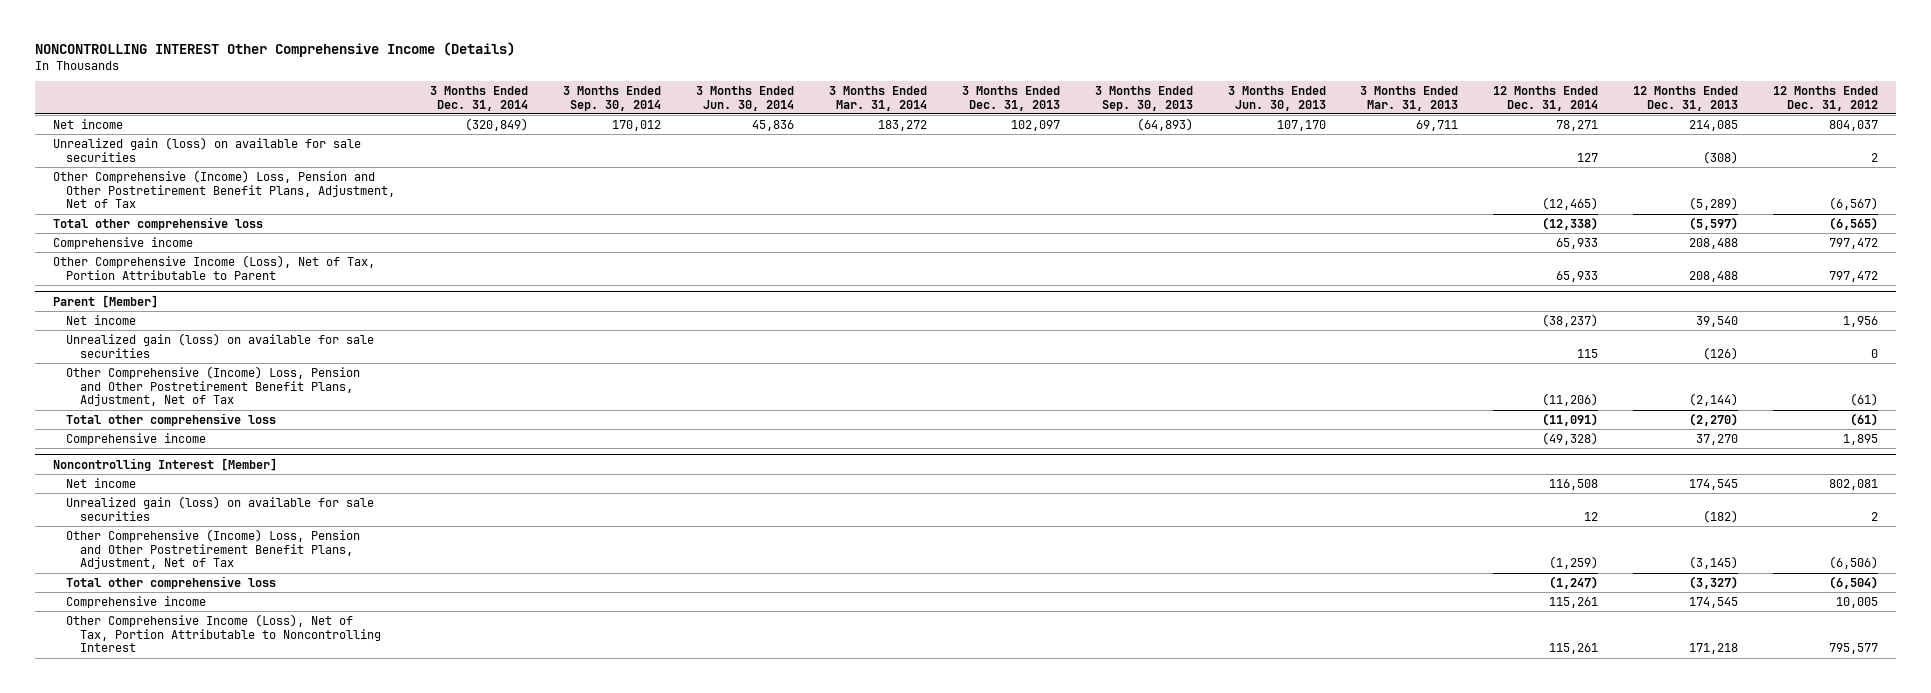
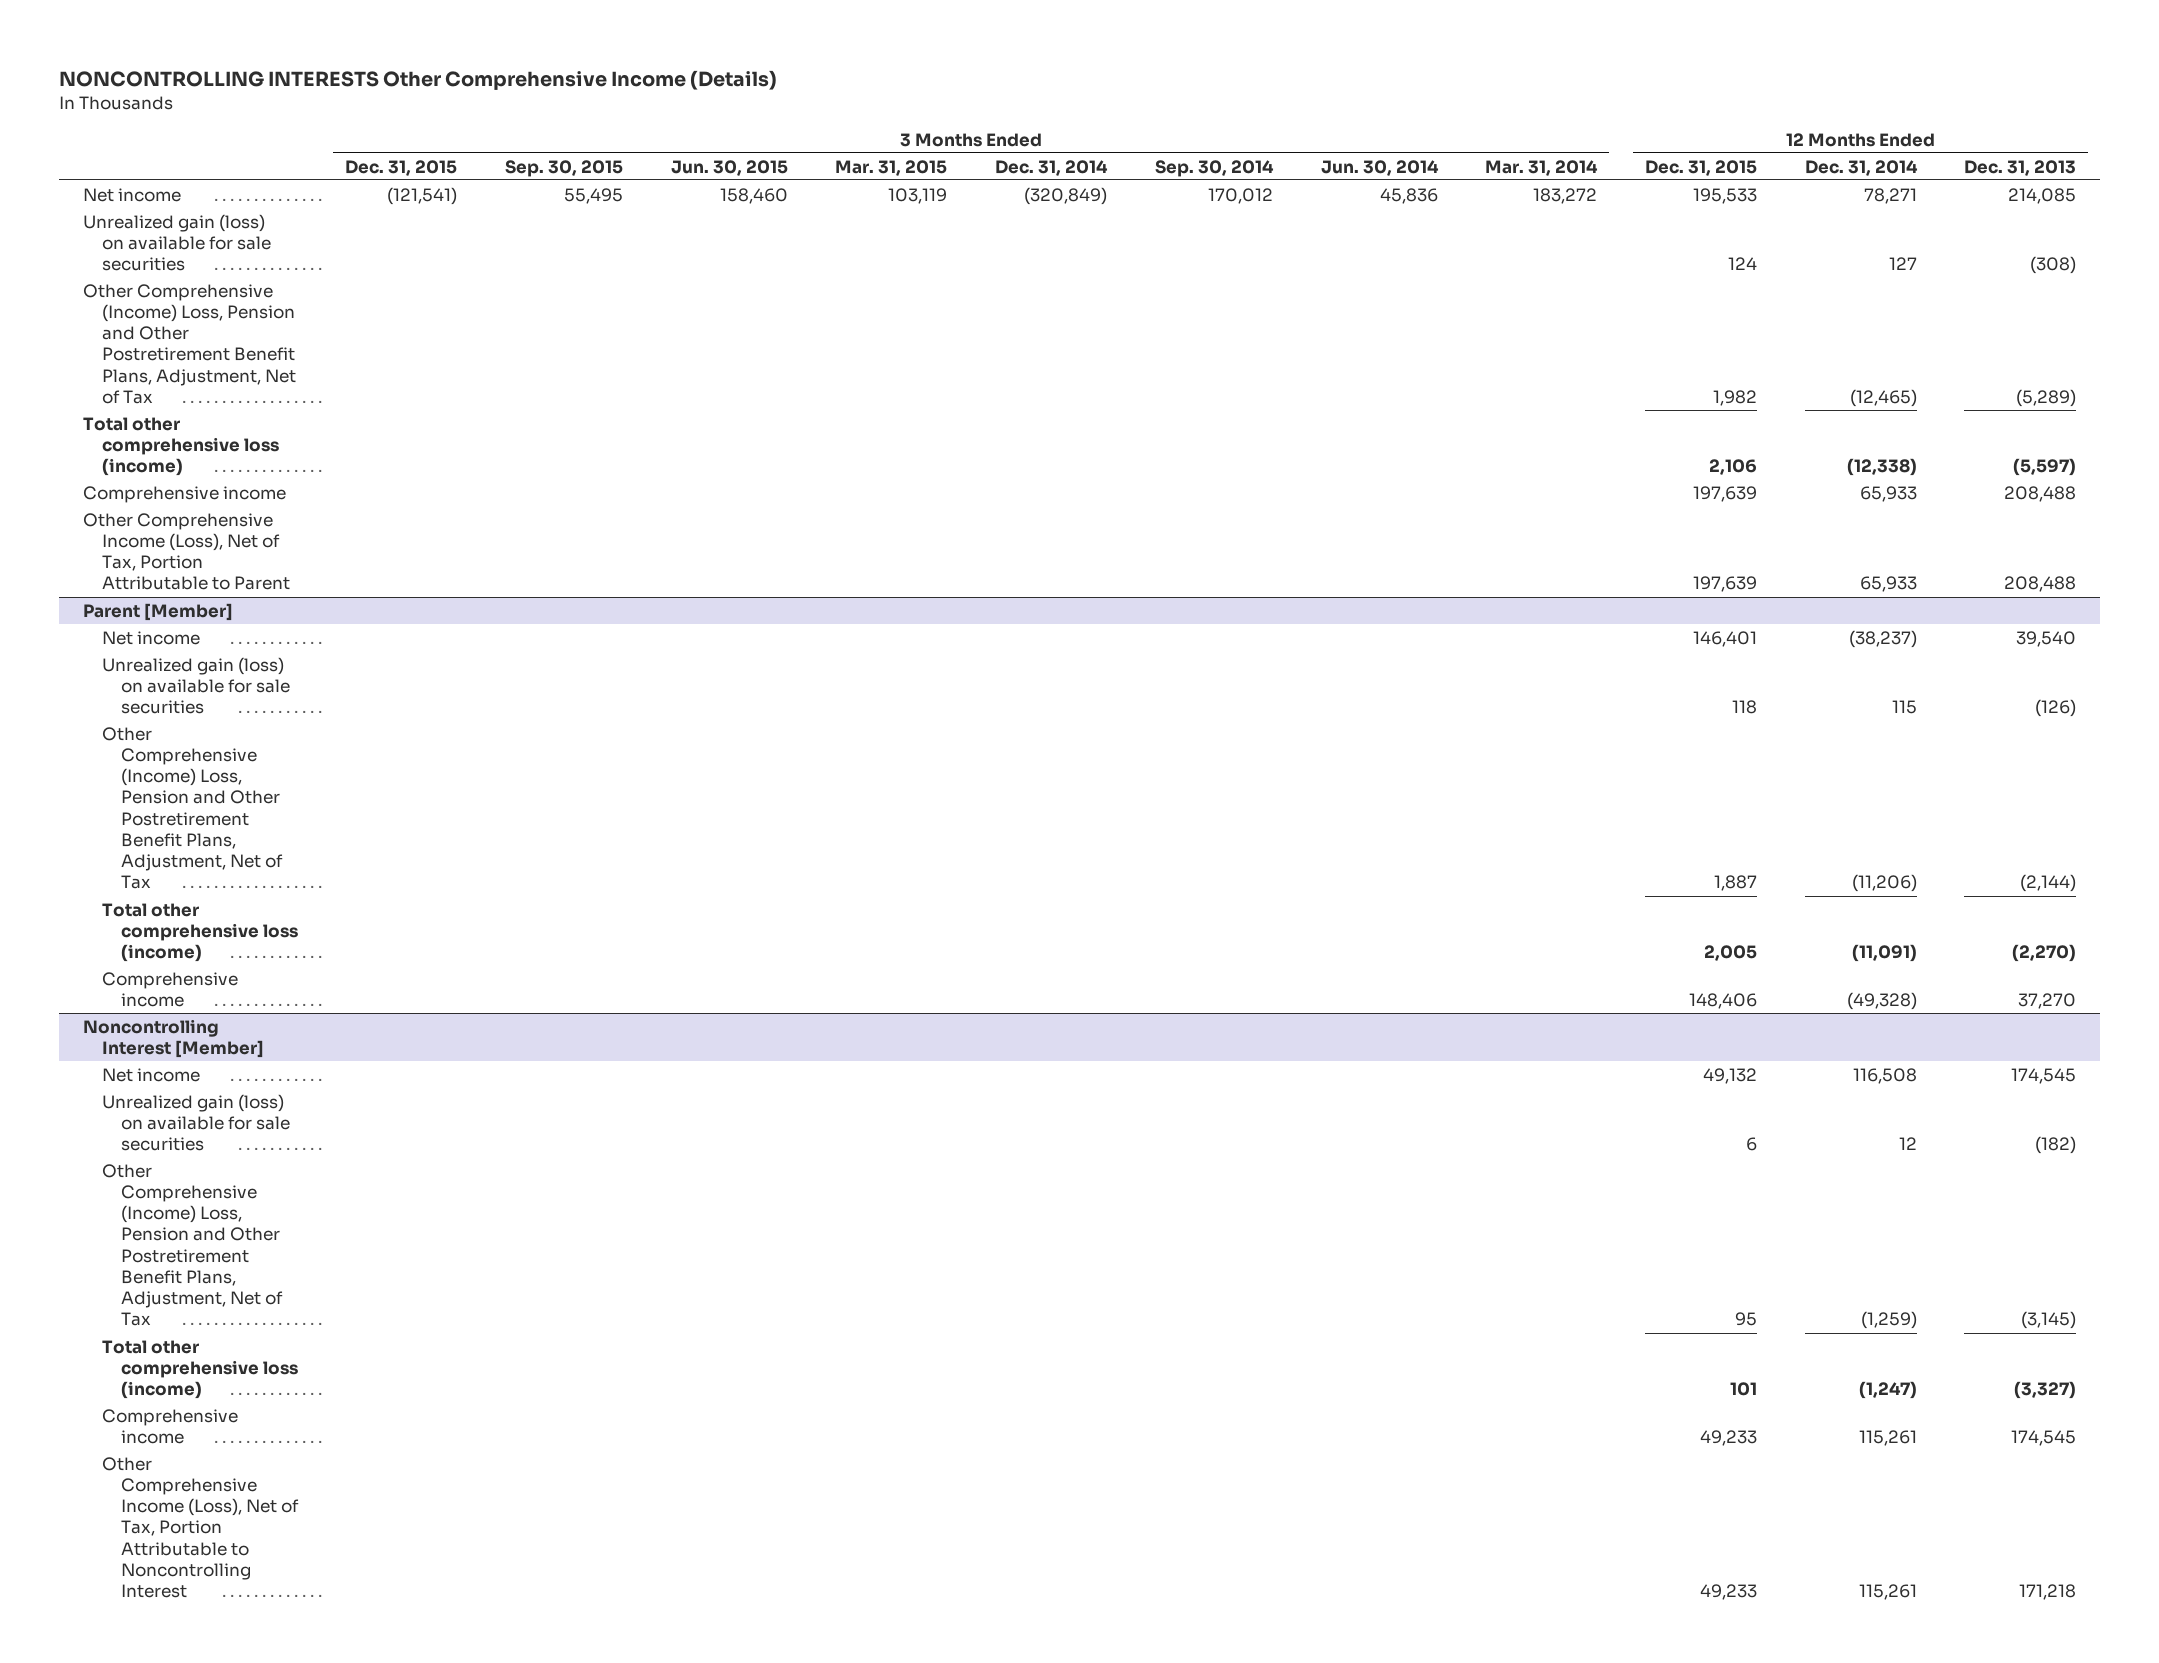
- NONCONTROLLING INTEREST Other Comprehensive Income (Details)
+ NONCONTROLLING INTERESTS Other Comprehensive Income (Details)
- | 3 Months Ended Dec. 31, 2014 | 3 Months Ended Sep. 30, 2014 | 3 Months Ended Jun. 30, 2014 | 3 Months Ended Mar. 31, 2014 | 3 Months Ended Dec. 31, 2013 | 3 Months Ended Sep. 30, 2013 | 3 Months Ended Jun. 30, 2013 | 3 Months Ended Mar. 31, 2013 | 12 Months Ended Dec. 31, 2014 | 12 Months Ended Dec. 31, 2013 | 12 Months Ended Dec. 31, 2012
+ | 3 Months Ended Dec. 31, 2015 | 3 Months Ended Sep. 30, 2015 | 3 Months Ended Jun. 30, 2015 | 3 Months Ended Mar. 31, 2015 | 3 Months Ended Dec. 31, 2014 | 3 Months Ended Sep. 30, 2014 | 3 Months Ended Jun. 30, 2014 | 3 Months Ended Mar. 31, 2014 | 12 Months Ended Dec. 31, 2015 | 12 Months Ended Dec. 31, 2014 | 12 Months Ended Dec. 31, 2013
- Total other comprehensive loss | | | | | | | | | (12,338) | (5,597) | (6,565)
+ Total other comprehensive loss (income) | | | | | | | | | 2,106 | (12,338) | (5,597)
@ Parent [Member]
- Total other comprehensive loss | | | | | | | | | (11,091) | (2,270) | (61)
+ Total other comprehensive loss (income) | | | | | | | | | 2,005 | (11,091) | (2,270)
@ Noncontrolling Interest [Member]
- Total other comprehensive loss | | | | | | | | | (1,247) | (3,327) | (6,504)
+ Total other comprehensive loss (income) | | | | | | | | | 101 | (1,247) | (3,327)

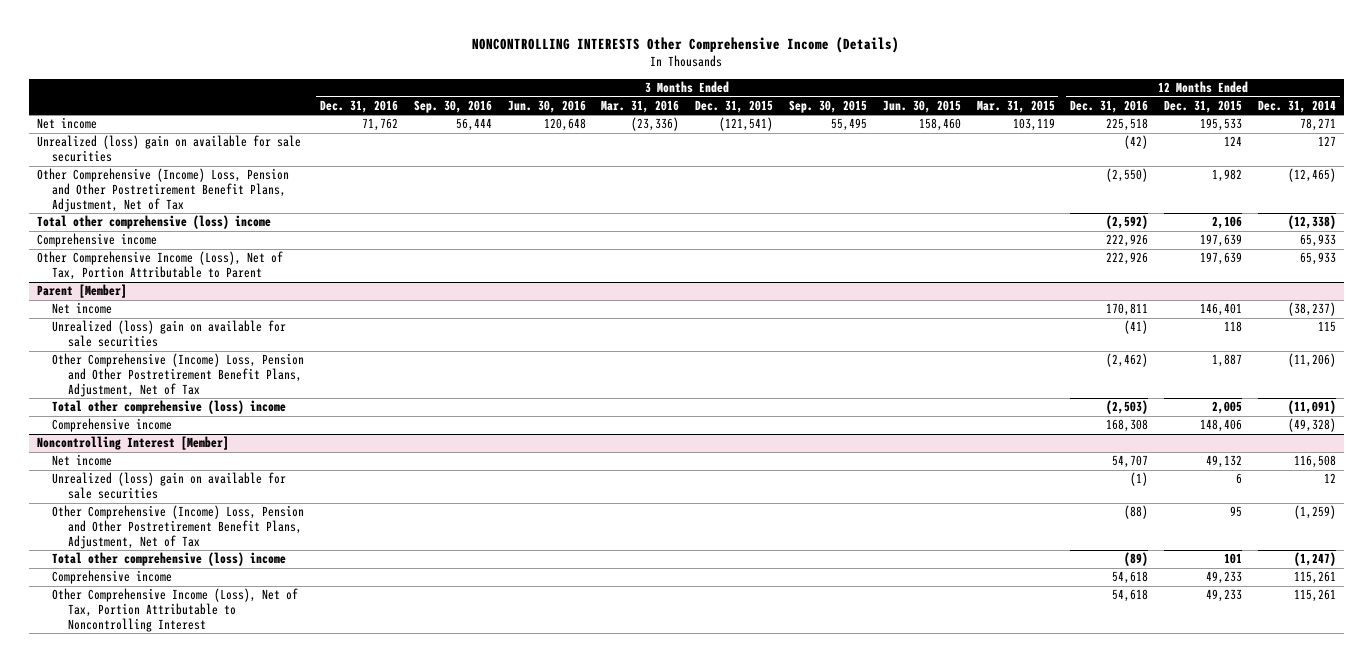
- | 3 Months Ended Dec. 31, 2015 | 3 Months Ended Sep. 30, 2015 | 3 Months Ended Jun. 30, 2015 | 3 Months Ended Mar. 31, 2015 | 3 Months Ended Dec. 31, 2014 | 3 Months Ended Sep. 30, 2014 | 3 Months Ended Jun. 30, 2014 | 3 Months Ended Mar. 31, 2014 | 12 Months Ended Dec. 31, 2015 | 12 Months Ended Dec. 31, 2014 | 12 Months Ended Dec. 31, 2013
+ | 3 Months Ended Dec. 31, 2016 | 3 Months Ended Sep. 30, 2016 | 3 Months Ended Jun. 30, 2016 | 3 Months Ended Mar. 31, 2016 | 3 Months Ended Dec. 31, 2015 | 3 Months Ended Sep. 30, 2015 | 3 Months Ended Jun. 30, 2015 | 3 Months Ended Mar. 31, 2015 | 12 Months Ended Dec. 31, 2016 | 12 Months Ended Dec. 31, 2015 | 12 Months Ended Dec. 31, 2014
- Unrealized gain (loss) on available for sale securities | | | | | | | | | 124 | 127 | (308)
+ Unrealized (loss) gain on available for sale securities | | | | | | | | | (42) | 124 | 127
- Total other comprehensive loss (income) | | | | | | | | | 2,106 | (12,338) | (5,597)
+ Total other comprehensive (loss) income | | | | | | | | | (2,592) | 2,106 | (12,338)
@ Parent [Member]
- Unrealized gain (loss) on available for sale securities | | | | | | | | | 118 | 115 | (126)
+ Unrealized (loss) gain on available for sale securities | | | | | | | | | (41) | 118 | 115
- Total other comprehensive loss (income) | | | | | | | | | 2,005 | (11,091) | (2,270)
+ Total other comprehensive (loss) income | | | | | | | | | (2,503) | 2,005 | (11,091)
@ Noncontrolling Interest [Member]
- Unrealized gain (loss) on available for sale securities | | | | | | | | | 6 | 12 | (182)
+ Unrealized (loss) gain on available for sale securities | | | | | | | | | (1) | 6 | 12
- Total other comprehensive loss (income) | | | | | | | | | 101 | (1,247) | (3,327)
+ Total other comprehensive (loss) income | | | | | | | | | (89) | 101 | (1,247)

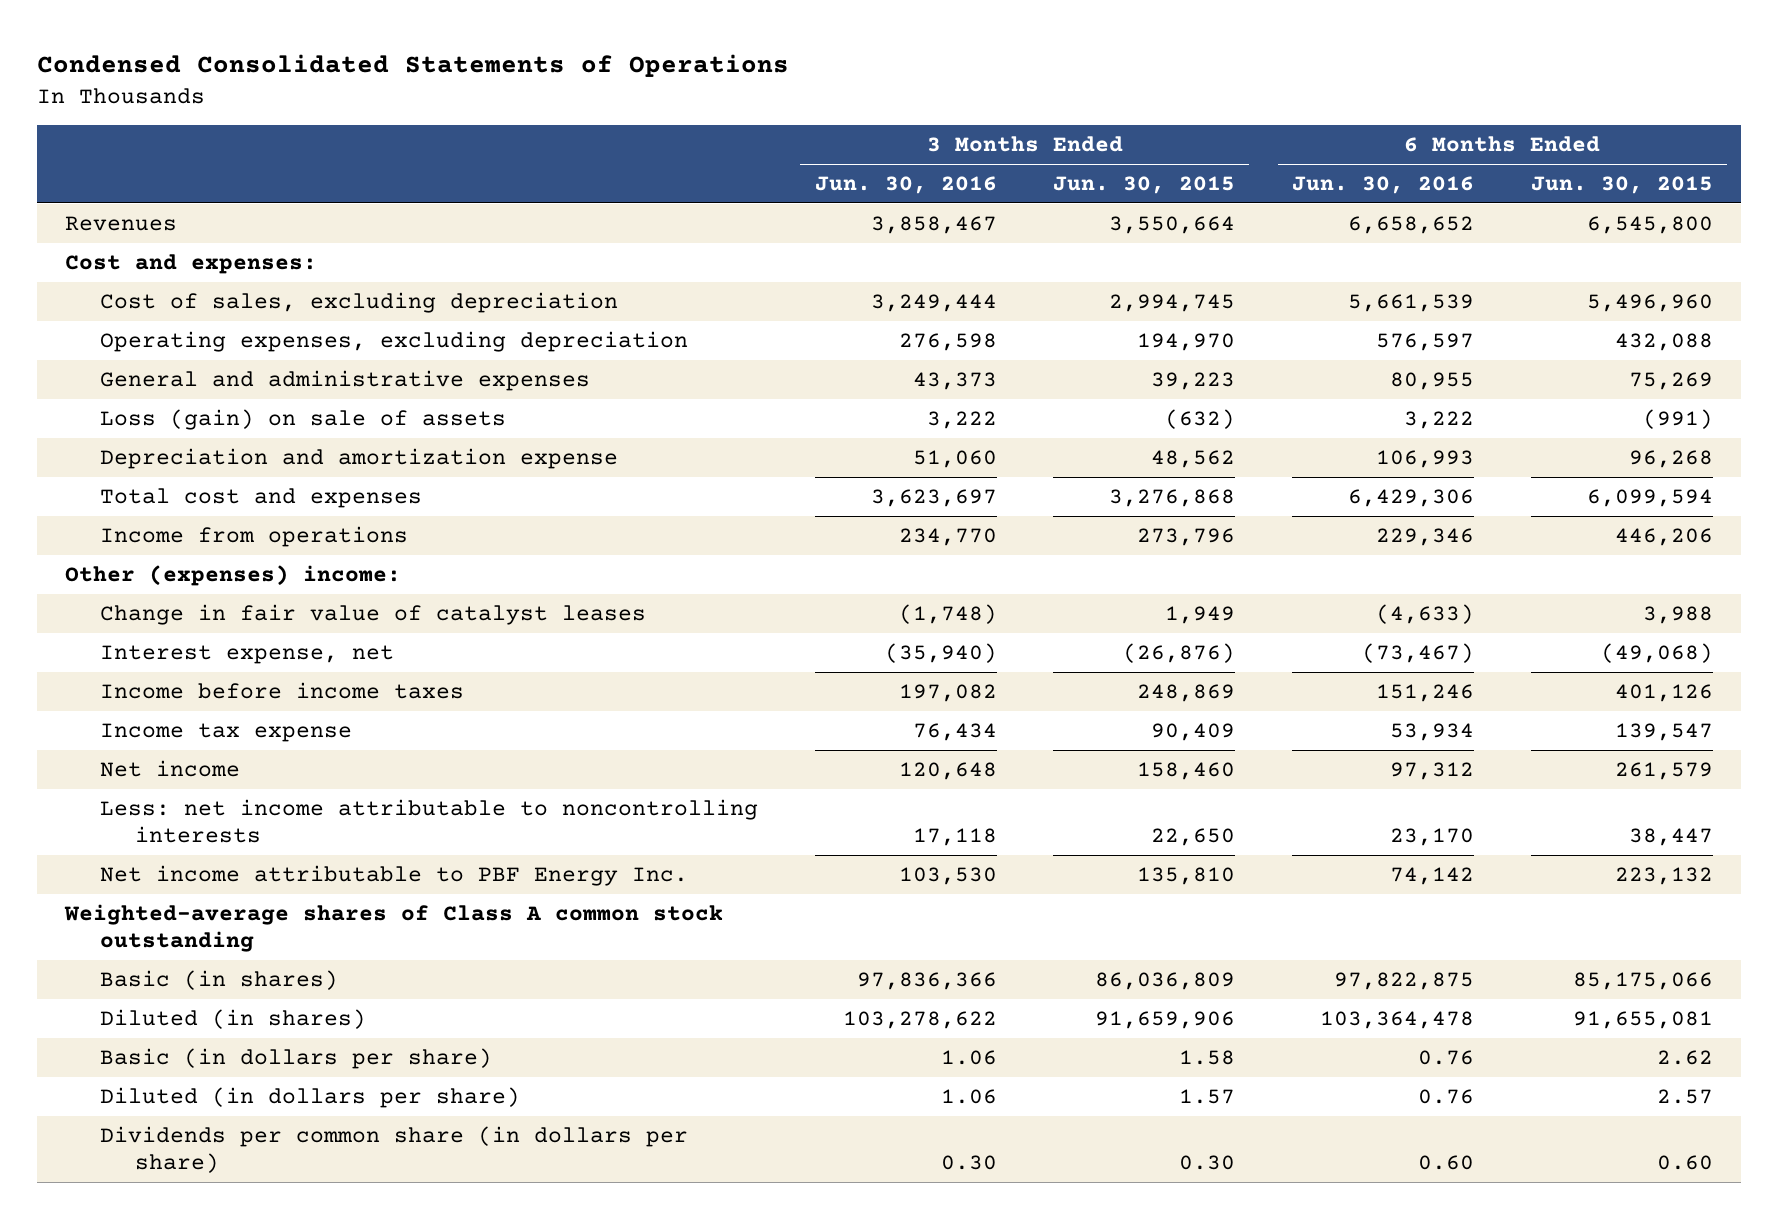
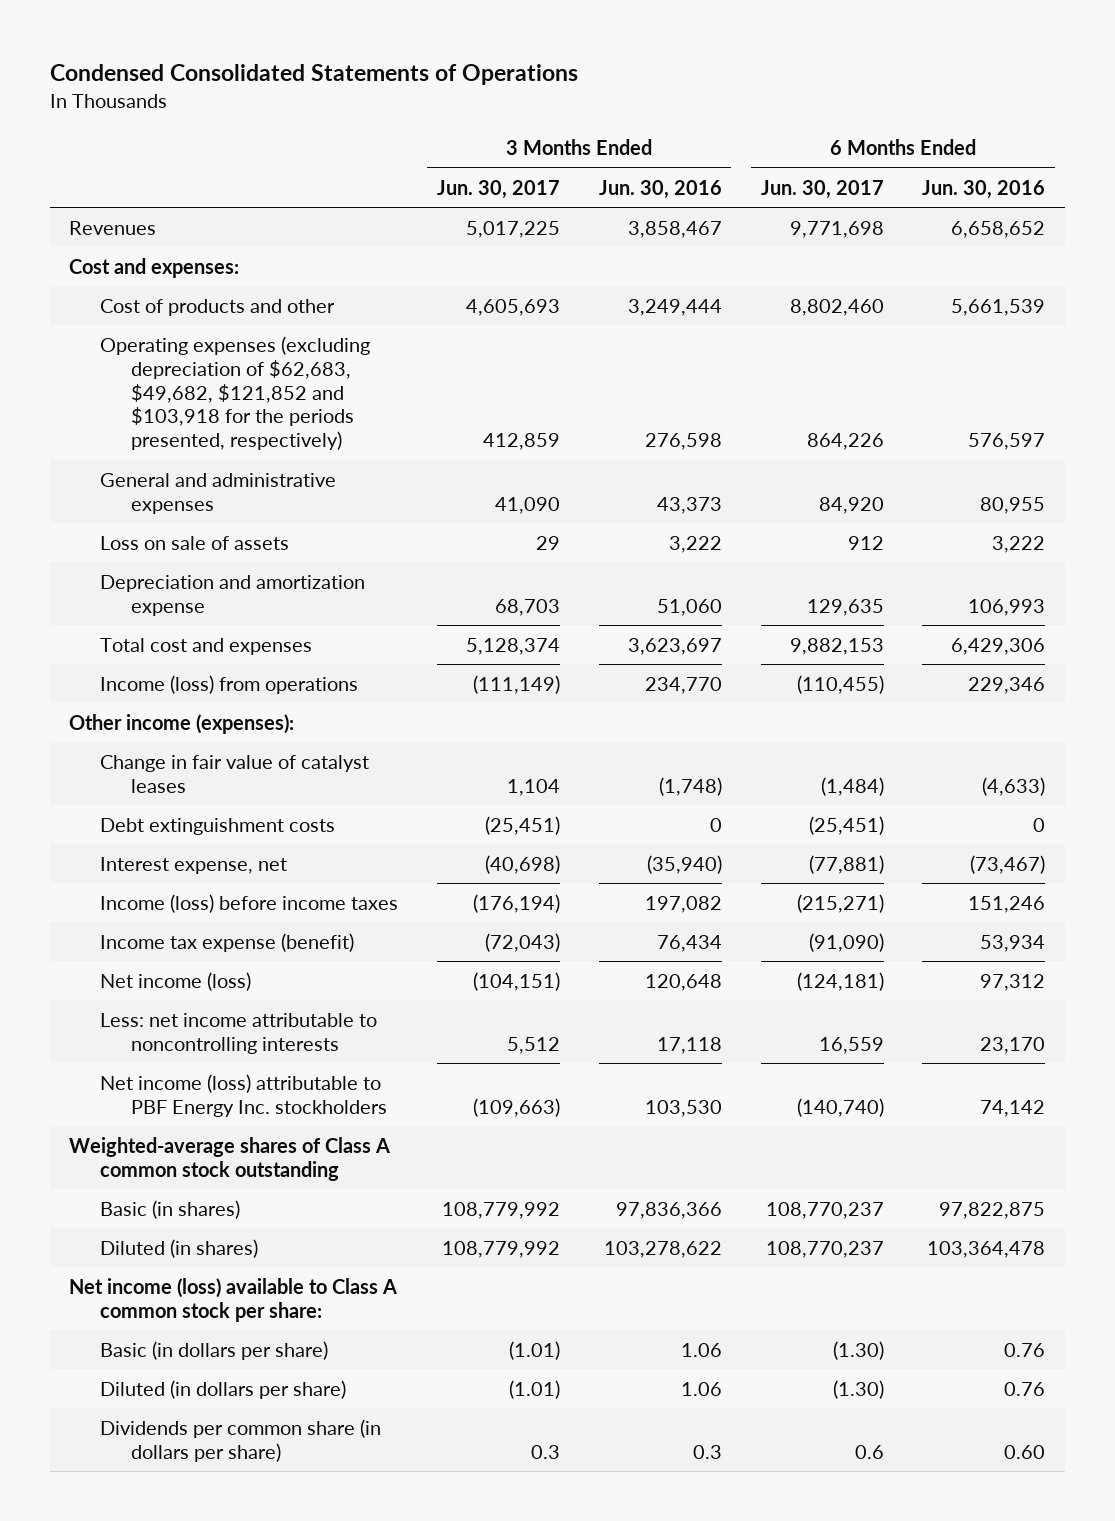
- | 3 Months Ended Jun. 30, 2016 | 3 Months Ended Jun. 30, 2015 | 6 Months Ended Jun. 30, 2016 | 6 Months Ended Jun. 30, 2015
+ | 3 Months Ended Jun. 30, 2017 | 3 Months Ended Jun. 30, 2016 | 6 Months Ended Jun. 30, 2017 | 6 Months Ended Jun. 30, 2016
- Cost of sales, excluding depreciation | 3,249,444 | 2,994,745 | 5,661,539 | 5,496,960
- Operating expenses, excluding depreciation | 276,598 | 194,970 | 576,597 | 432,088
+ Cost of products and other | 4,605,693 | 3,249,444 | 8,802,460 | 5,661,539
+ Operating expenses (excluding depreciation of $62,683, $49,682, $121,852 and $103,918 for the periods presented, respectively) | 412,859 | 276,598 | 864,226 | 576,597
- Loss (gain) on sale of assets | 3,222 | (632) | 3,222 | (991)
+ Loss on sale of assets | 29 | 3,222 | 912 | 3,222
- Income from operations | 234,770 | 273,796 | 229,346 | 446,206
- Other (expenses) income:
+ Income (loss) from operations | (111,149) | 234,770 | (110,455) | 229,346
+ Other income (expenses):
+ Debt extinguishment costs | (25,451) | 0 | (25,451) | 0
- Income before income taxes | 197,082 | 248,869 | 151,246 | 401,126
- Income tax expense | 76,434 | 90,409 | 53,934 | 139,547
- Net income | 120,648 | 158,460 | 97,312 | 261,579
+ Income (loss) before income taxes | (176,194) | 197,082 | (215,271) | 151,246
+ Income tax expense (benefit) | (72,043) | 76,434 | (91,090) | 53,934
+ Net income (loss) | (104,151) | 120,648 | (124,181) | 97,312
- Net income attributable to PBF Energy Inc. | 103,530 | 135,810 | 74,142 | 223,132
+ Net income (loss) attributable to PBF Energy Inc. stockholders | (109,663) | 103,530 | (140,740) | 74,142
+ Net income (loss) available to Class A common stock per share:
- Dividends per common share (in dollars per share) | 0.30 | 0.30 | 0.60 | 0.60
+ Dividends per common share (in dollars per share) | 0.3 | 0.3 | 0.6 | 0.60

